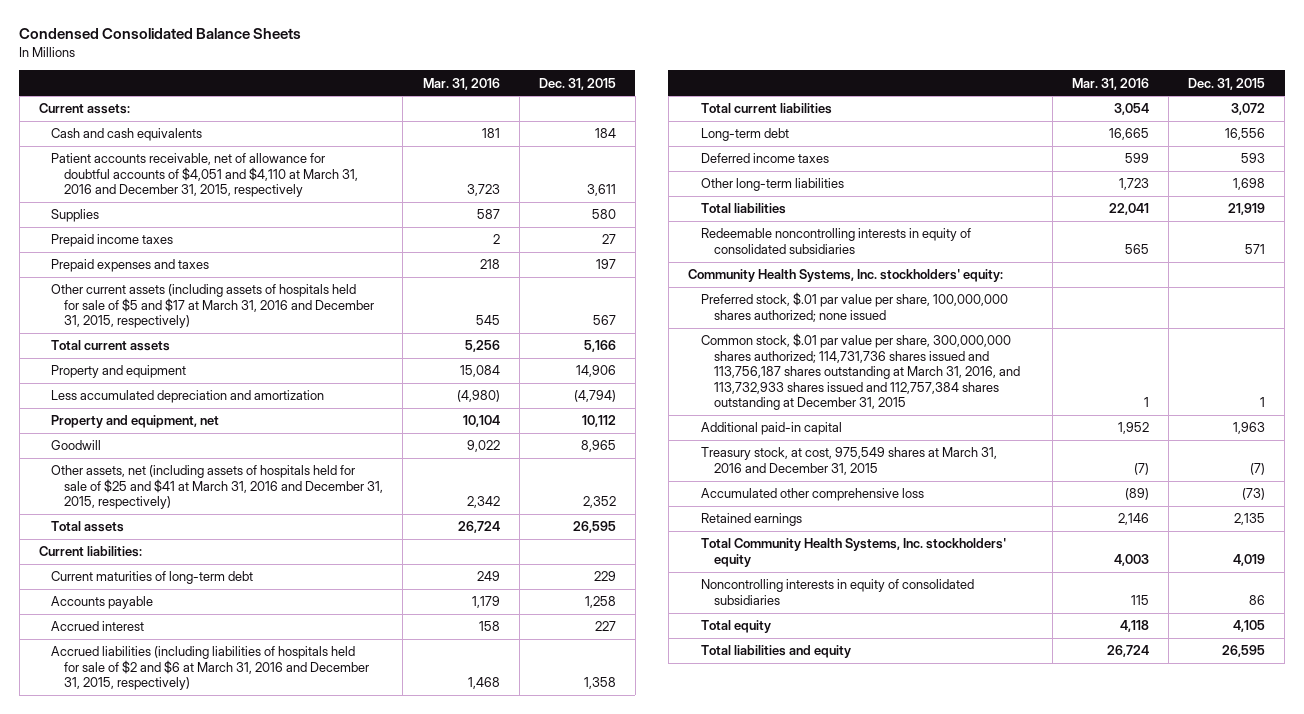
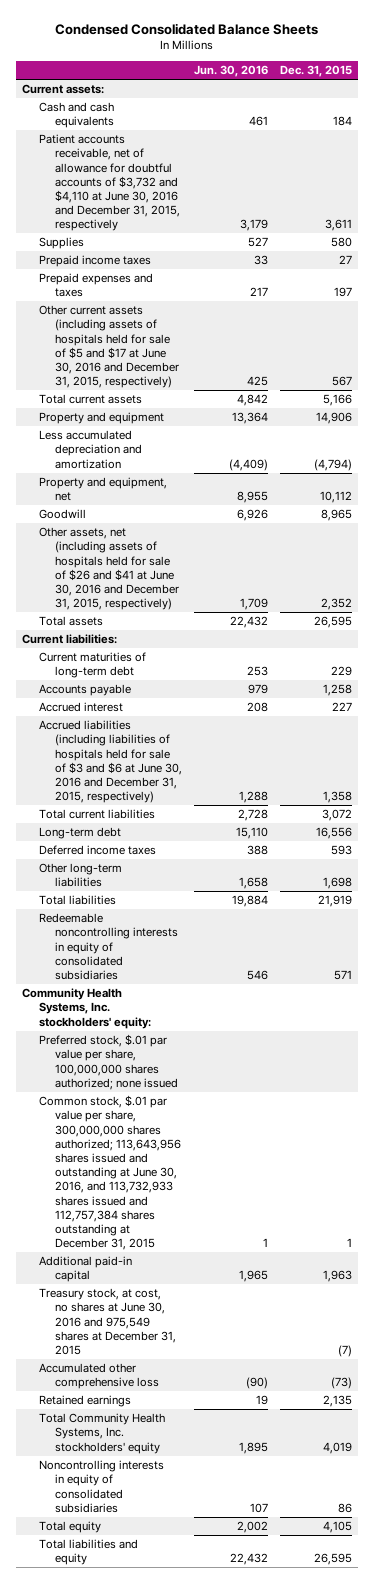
- | Mar. 31, 2016 | Dec. 31, 2015
+ | Jun. 30, 2016 | Dec. 31, 2015
- Patient accounts receivable, net of allowance for doubtful accounts of $4,051 and $4,110 at March 31, 2016 and December 31, 2015, respectively | 3,723 | 3,611
+ Patient accounts receivable, net of allowance for doubtful accounts of $3,732 and $4,110 at June 30, 2016 and December 31, 2015, respectively | 3,179 | 3,611
- Other current assets (including assets of hospitals held for sale of $5 and $17 at March 31, 2016 and December 31, 2015, respectively) | 545 | 567
+ Other current assets (including assets of hospitals held for sale of $5 and $17 at June 30, 2016 and December 31, 2015, respectively) | 425 | 567
- Other assets, net (including assets of hospitals held for sale of $25 and $41 at March 31, 2016 and December 31, 2015, respectively) | 2,342 | 2,352
+ Other assets, net (including assets of hospitals held for sale of $26 and $41 at June 30, 2016 and December 31, 2015, respectively) | 1,709 | 2,352
- Accrued liabilities (including liabilities of hospitals held for sale of $2 and $6 at March 31, 2016 and December 31, 2015, respectively) | 1,468 | 1,358
+ Accrued liabilities (including liabilities of hospitals held for sale of $3 and $6 at June 30, 2016 and December 31, 2015, respectively) | 1,288 | 1,358
- Common stock, $.01 par value per share, 300,000,000 shares authorized; 114,731,736 shares issued and 113,756,187 shares outstanding at March 31, 2016, and 113,732,933 shares issued and 112,757,384 shares outstanding at December 31, 2015 | 1 | 1
+ Common stock, $.01 par value per share, 300,000,000 shares authorized; 113,643,956 shares issued and outstanding at June 30, 2016, and 113,732,933 shares issued and 112,757,384 shares outstanding at December 31, 2015 | 1 | 1
- Treasury stock, at cost, 975,549 shares at March 31, 2016 and December 31, 2015 | (7) | (7)
+ Treasury stock, at cost, no shares at June 30, 2016 and 975,549 shares at December 31, 2015 | | (7)

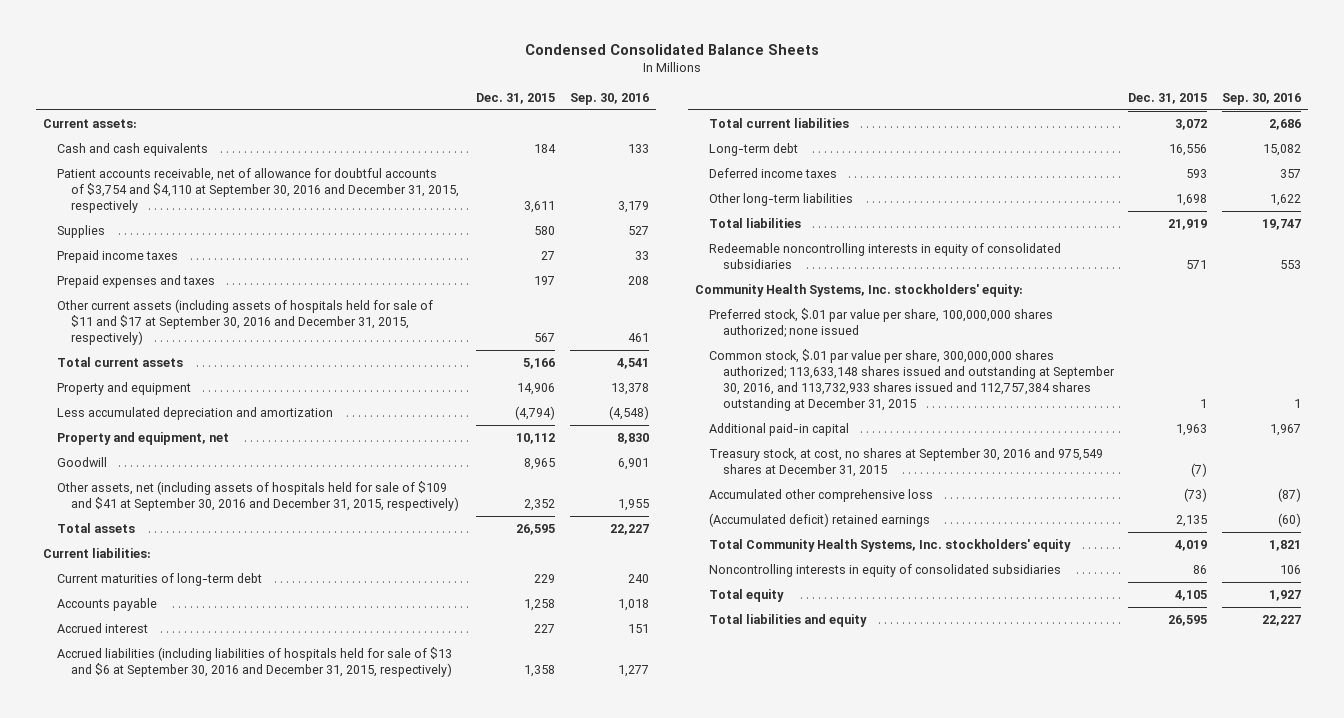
- | Jun. 30, 2016 | Dec. 31, 2015
+ | Dec. 31, 2015 | Sep. 30, 2016
- Patient accounts receivable, net of allowance for doubtful accounts of $3,732 and $4,110 at June 30, 2016 and December 31, 2015, respectively | 3,179 | 3,611
+ Patient accounts receivable, net of allowance for doubtful accounts of $3,754 and $4,110 at September 30, 2016 and December 31, 2015, respectively | 3,611 | 3,179
- Other current assets (including assets of hospitals held for sale of $5 and $17 at June 30, 2016 and December 31, 2015, respectively) | 425 | 567
+ Other current assets (including assets of hospitals held for sale of $11 and $17 at September 30, 2016 and December 31, 2015, respectively) | 567 | 461
- Other assets, net (including assets of hospitals held for sale of $26 and $41 at June 30, 2016 and December 31, 2015, respectively) | 1,709 | 2,352
+ Other assets, net (including assets of hospitals held for sale of $109 and $41 at September 30, 2016 and December 31, 2015, respectively) | 2,352 | 1,955
- Accrued liabilities (including liabilities of hospitals held for sale of $3 and $6 at June 30, 2016 and December 31, 2015, respectively) | 1,288 | 1,358
+ Accrued liabilities (including liabilities of hospitals held for sale of $13 and $6 at September 30, 2016 and December 31, 2015, respectively) | 1,358 | 1,277
- Common stock, $.01 par value per share, 300,000,000 shares authorized; 113,643,956 shares issued and outstanding at June 30, 2016, and 113,732,933 shares issued and 112,757,384 shares outstanding at December 31, 2015 | 1 | 1
+ Common stock, $.01 par value per share, 300,000,000 shares authorized; 113,633,148 shares issued and outstanding at September 30, 2016, and 113,732,933 shares issued and 112,757,384 shares outstanding at December 31, 2015 | 1 | 1
- Treasury stock, at cost, no shares at June 30, 2016 and 975,549 shares at December 31, 2015 | | (7)
+ Treasury stock, at cost, no shares at September 30, 2016 and 975,549 shares at December 31, 2015 | (7) |
- Retained earnings | 19 | 2,135
+ (Accumulated deficit) retained earnings | 2,135 | (60)

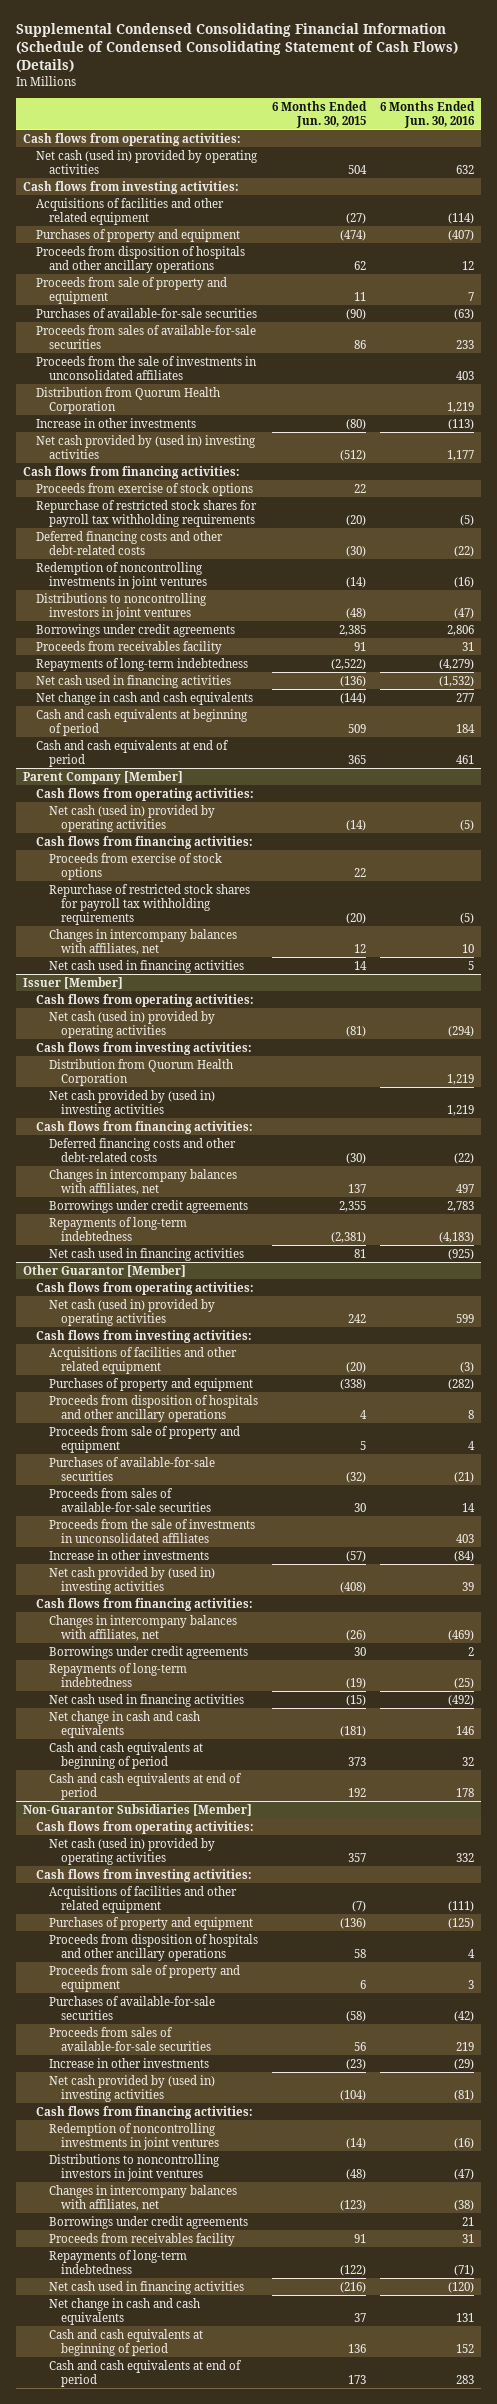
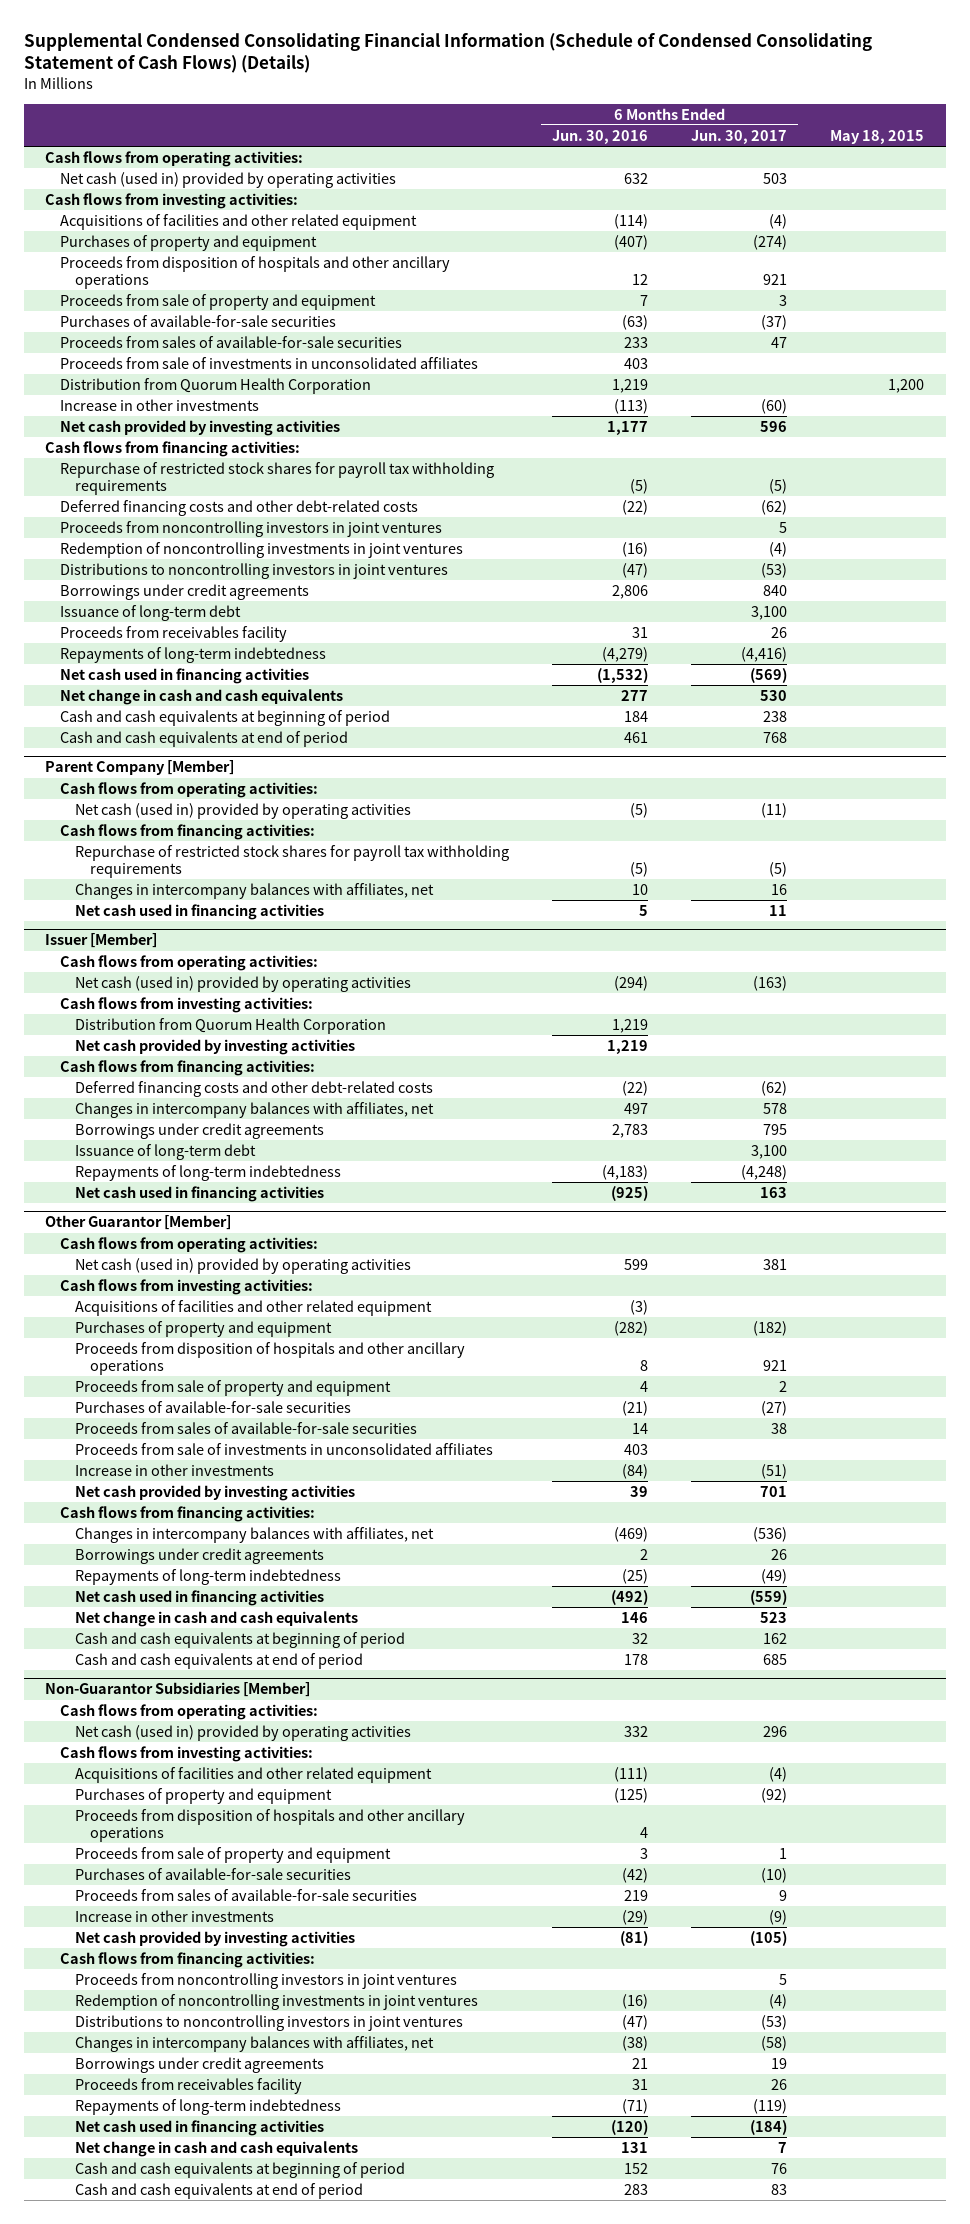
- | 6 Months Ended Jun. 30, 2015 | 6 Months Ended Jun. 30, 2016
+ | 6 Months Ended Jun. 30, 2016 | 6 Months Ended Jun. 30, 2017 | May 18, 2015
- Proceeds from the sale of investments in unconsolidated affiliates | | 403
+ Proceeds from sale of investments in unconsolidated affiliates | 403 | |
- Net cash provided by (used in) investing activities | (512) | 1,177
+ Net cash provided by investing activities | 1,177 | 596 |
- Proceeds from exercise of stock options | 22 |
+ Proceeds from noncontrolling investors in joint ventures | | 5 |
+ Issuance of long-term debt | | 3,100 |
@ Parent Company [Member]
- Proceeds from exercise of stock options | 22 |
@ Issuer [Member]
- Net cash provided by (used in) investing activities | | 1,219
+ Net cash provided by investing activities | 1,219 | |
+ Issuance of long-term debt | | 3,100 |
@ Other Guarantor [Member]
- Proceeds from the sale of investments in unconsolidated affiliates | | 403
+ Proceeds from sale of investments in unconsolidated affiliates | 403 | |
- Net cash provided by (used in) investing activities | (408) | 39
+ Net cash provided by investing activities | 39 | 701 |
@ Non-Guarantor Subsidiaries [Member]
- Net cash provided by (used in) investing activities | (104) | (81)
+ Net cash provided by investing activities | (81) | (105) |
+ Proceeds from noncontrolling investors in joint ventures | | 5 |

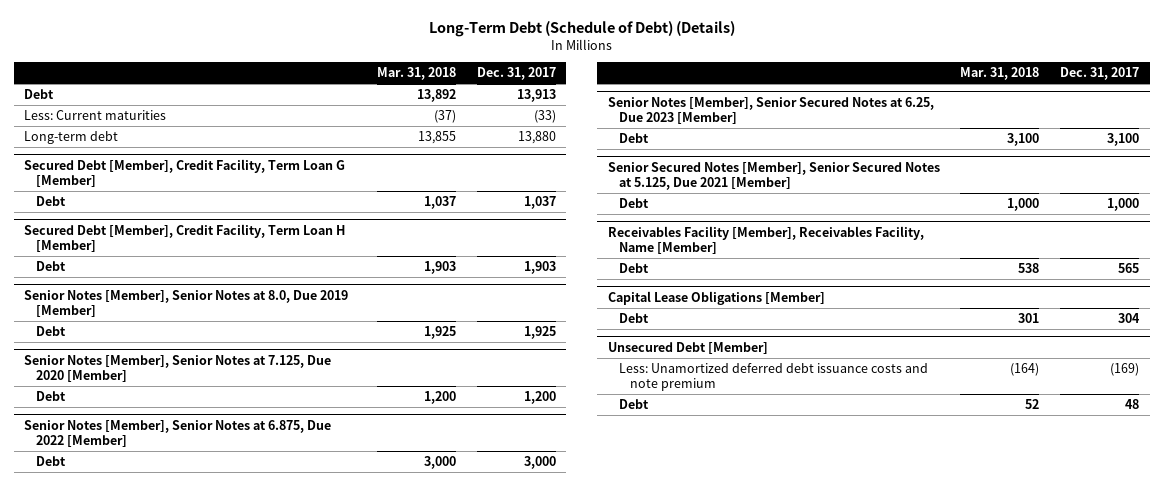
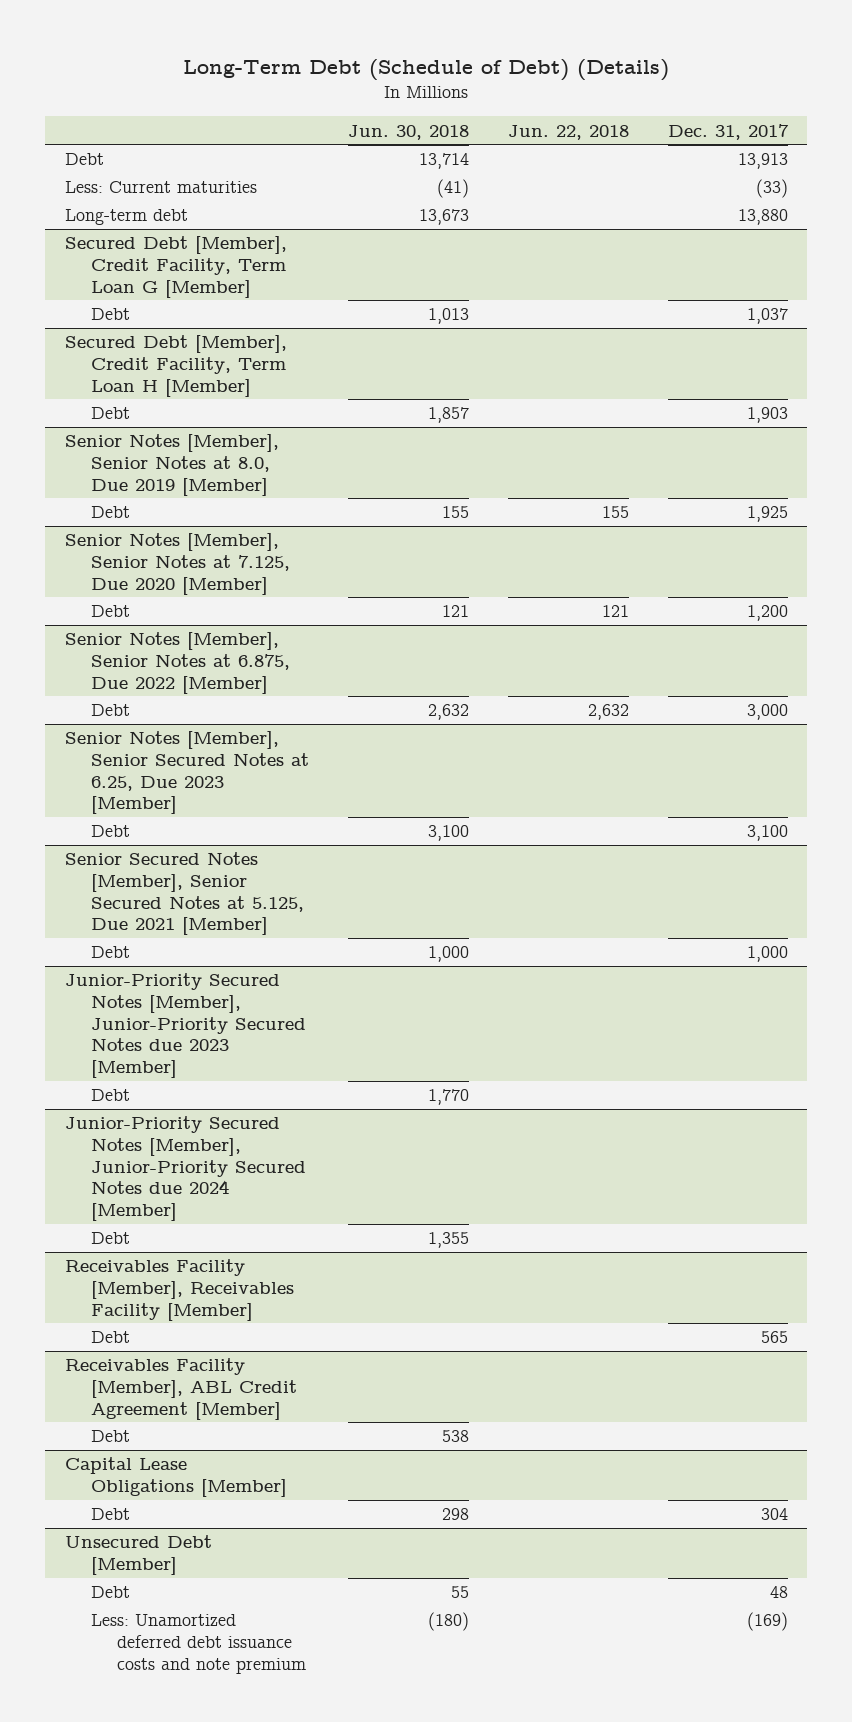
- | Mar. 31, 2018 | Dec. 31, 2017
+ | Jun. 30, 2018 | Jun. 22, 2018 | Dec. 31, 2017
- Receivables Facility [Member], Receivables Facility, Name [Member]
+ Junior-Priority Secured Notes [Member], Junior-Priority Secured Notes due 2023 [Member]
+ Debt | 1,770 | |
+ Junior-Priority Secured Notes [Member], Junior-Priority Secured Notes due 2024 [Member]
+ Debt | 1,355 | |
+ Receivables Facility [Member], Receivables Facility [Member]
+ Receivables Facility [Member], ABL Credit Agreement [Member]
+ Debt | 538 | |
@ Unsecured Debt [Member]
moved down: Less: Unamortized deferred debt issuance costs and note premium | (180) | | (169)

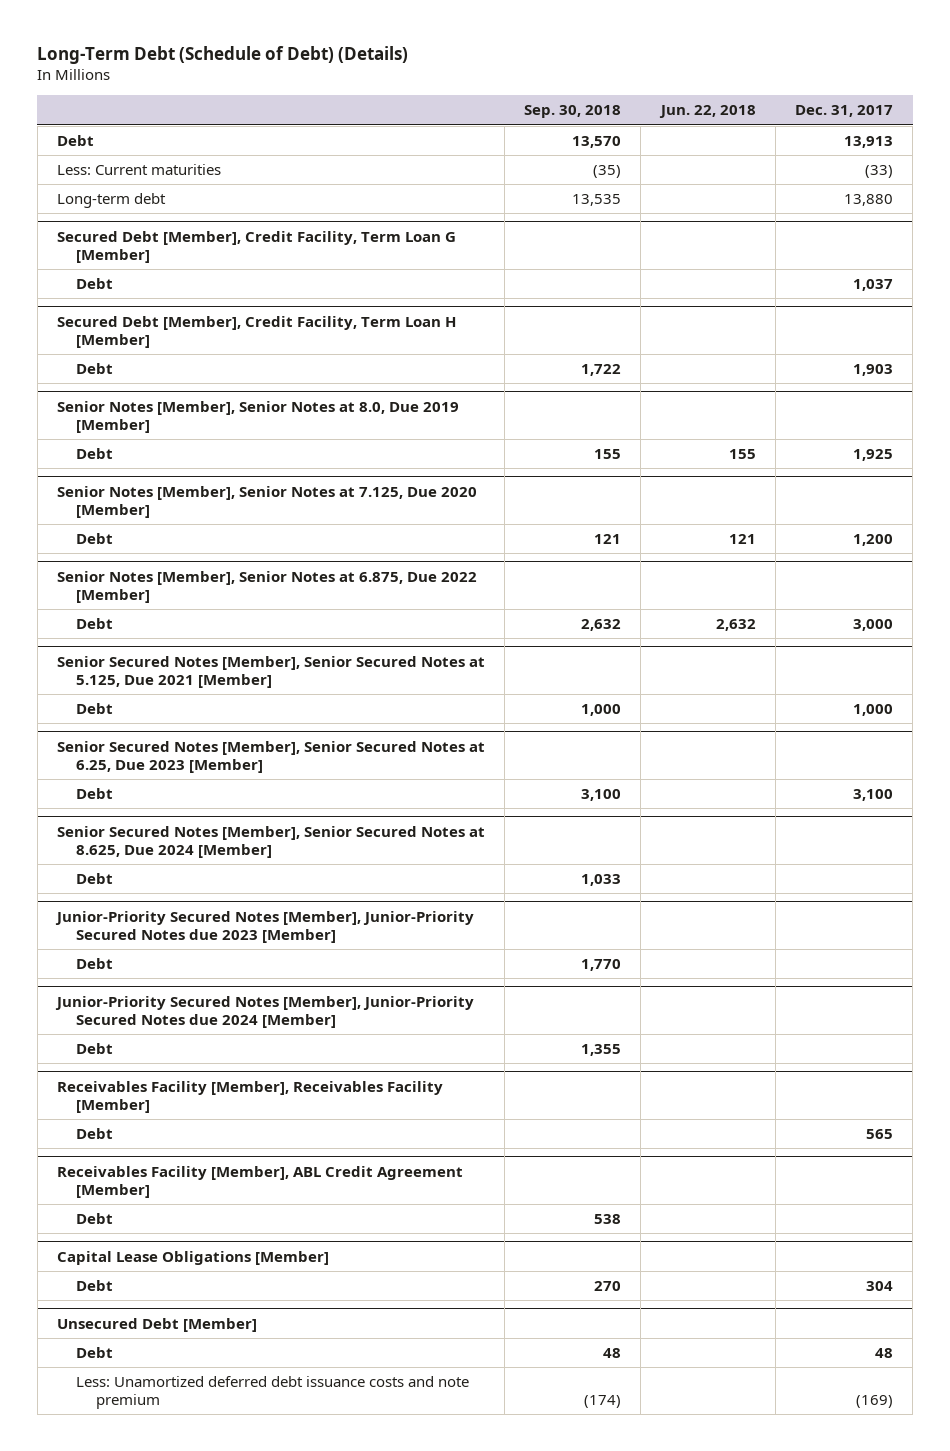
- | Jun. 30, 2018 | Jun. 22, 2018 | Dec. 31, 2017
+ | Sep. 30, 2018 | Jun. 22, 2018 | Dec. 31, 2017
- Senior Notes [Member], Senior Secured Notes at 6.25, Due 2023 [Member]
- Debt | 3,100 | | 3,100
+ Senior Secured Notes [Member], Senior Secured Notes at 6.25, Due 2023 [Member]
+ Debt | 3,100 | | 3,100
+ Senior Secured Notes [Member], Senior Secured Notes at 8.625, Due 2024 [Member]
+ Debt | 1,033 | |

